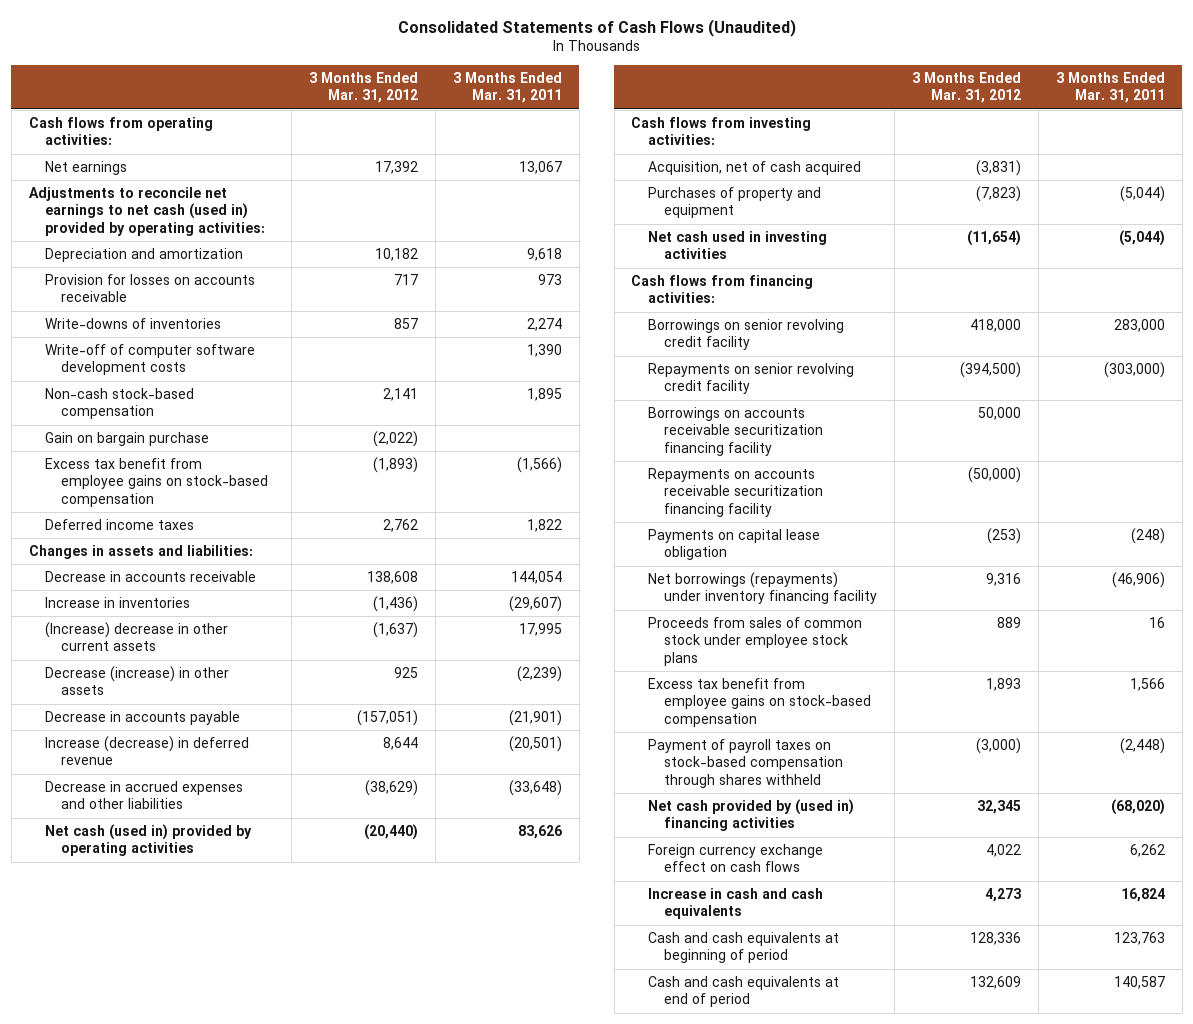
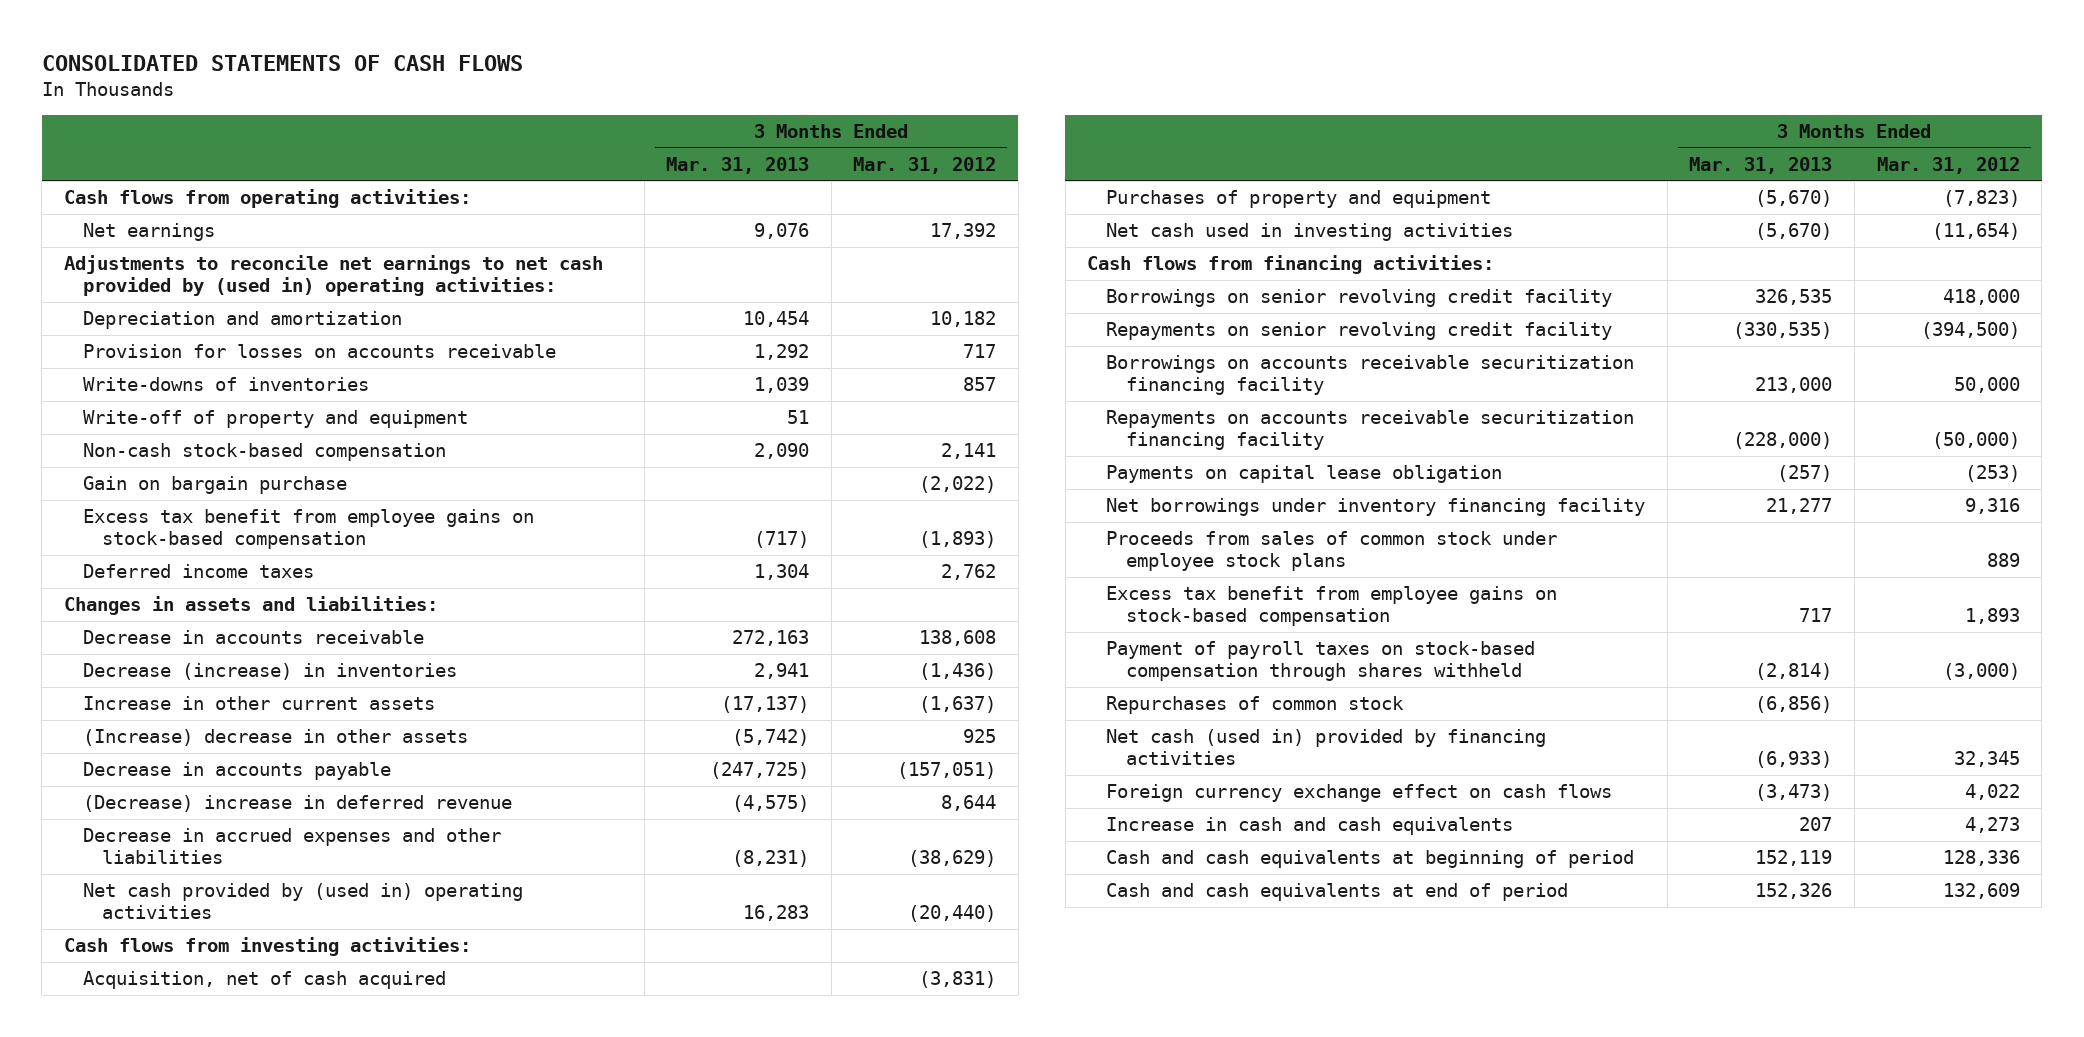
- Consolidated Statements of Cash Flows (Unaudited)
+ CONSOLIDATED STATEMENTS OF CASH FLOWS
- | 3 Months Ended Mar. 31, 2012 | 3 Months Ended Mar. 31, 2011
+ | 3 Months Ended Mar. 31, 2013 | 3 Months Ended Mar. 31, 2012
- Adjustments to reconcile net earnings to net cash (used in) provided by operating activities:
+ Adjustments to reconcile net earnings to net cash provided by (used in) operating activities:
- Write-off of computer software development costs | | 1,390
+ Write-off of property and equipment | 51 |
- Increase in inventories | (1,436) | (29,607)
- (Increase) decrease in other current assets | (1,637) | 17,995
- Decrease (increase) in other assets | 925 | (2,239)
+ Decrease (increase) in inventories | 2,941 | (1,436)
+ Increase in other current assets | (17,137) | (1,637)
+ (Increase) decrease in other assets | (5,742) | 925
- Increase (decrease) in deferred revenue | 8,644 | (20,501)
+ (Decrease) increase in deferred revenue | (4,575) | 8,644
- Net cash (used in) provided by operating activities | (20,440) | 83,626
+ Net cash provided by (used in) operating activities | 16,283 | (20,440)
- Net borrowings (repayments) under inventory financing facility | 9,316 | (46,906)
+ Net borrowings under inventory financing facility | 21,277 | 9,316
- Net cash provided by (used in) financing activities | 32,345 | (68,020)
+ Repurchases of common stock | (6,856) |
+ Net cash (used in) provided by financing activities | (6,933) | 32,345

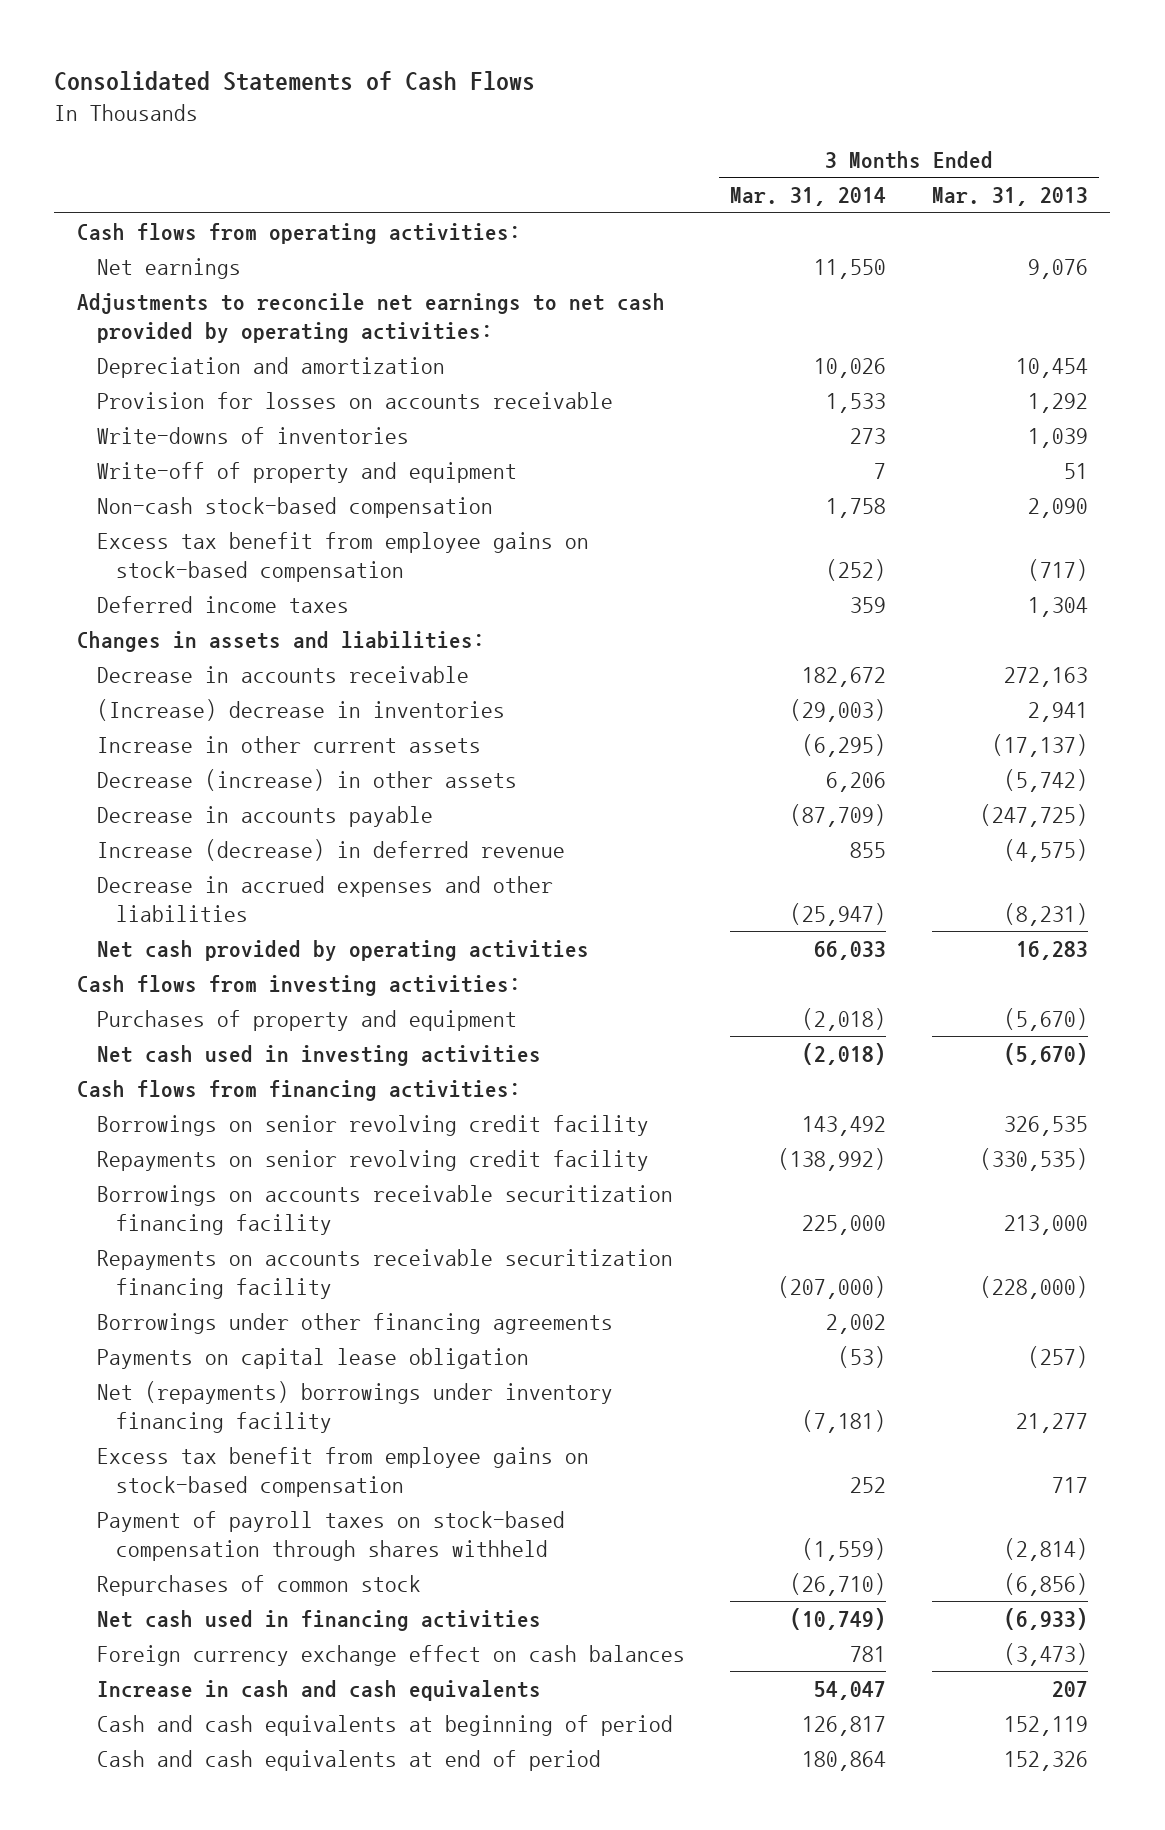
- CONSOLIDATED STATEMENTS OF CASH FLOWS
+ Consolidated Statements of Cash Flows
- | 3 Months Ended Mar. 31, 2013 | 3 Months Ended Mar. 31, 2012
+ | 3 Months Ended Mar. 31, 2014 | 3 Months Ended Mar. 31, 2013
- Adjustments to reconcile net earnings to net cash provided by (used in) operating activities:
+ Adjustments to reconcile net earnings to net cash provided by operating activities:
- Gain on bargain purchase | | (2,022)
- Decrease (increase) in inventories | 2,941 | (1,436)
+ (Increase) decrease in inventories | (29,003) | 2,941
- (Increase) decrease in other assets | (5,742) | 925
+ Decrease (increase) in other assets | 6,206 | (5,742)
- (Decrease) increase in deferred revenue | (4,575) | 8,644
+ Increase (decrease) in deferred revenue | 855 | (4,575)
- Net cash provided by (used in) operating activities | 16,283 | (20,440)
+ Net cash provided by operating activities | 66,033 | 16,283
- Acquisition, net of cash acquired | | (3,831)
+ Borrowings under other financing agreements | 2,002 |
- Net borrowings under inventory financing facility | 21,277 | 9,316
- Proceeds from sales of common stock under employee stock plans | | 889
+ Net (repayments) borrowings under inventory financing facility | (7,181) | 21,277
- Net cash (used in) provided by financing activities | (6,933) | 32,345
- Foreign currency exchange effect on cash flows | (3,473) | 4,022
+ Net cash used in financing activities | (10,749) | (6,933)
+ Foreign currency exchange effect on cash balances | 781 | (3,473)

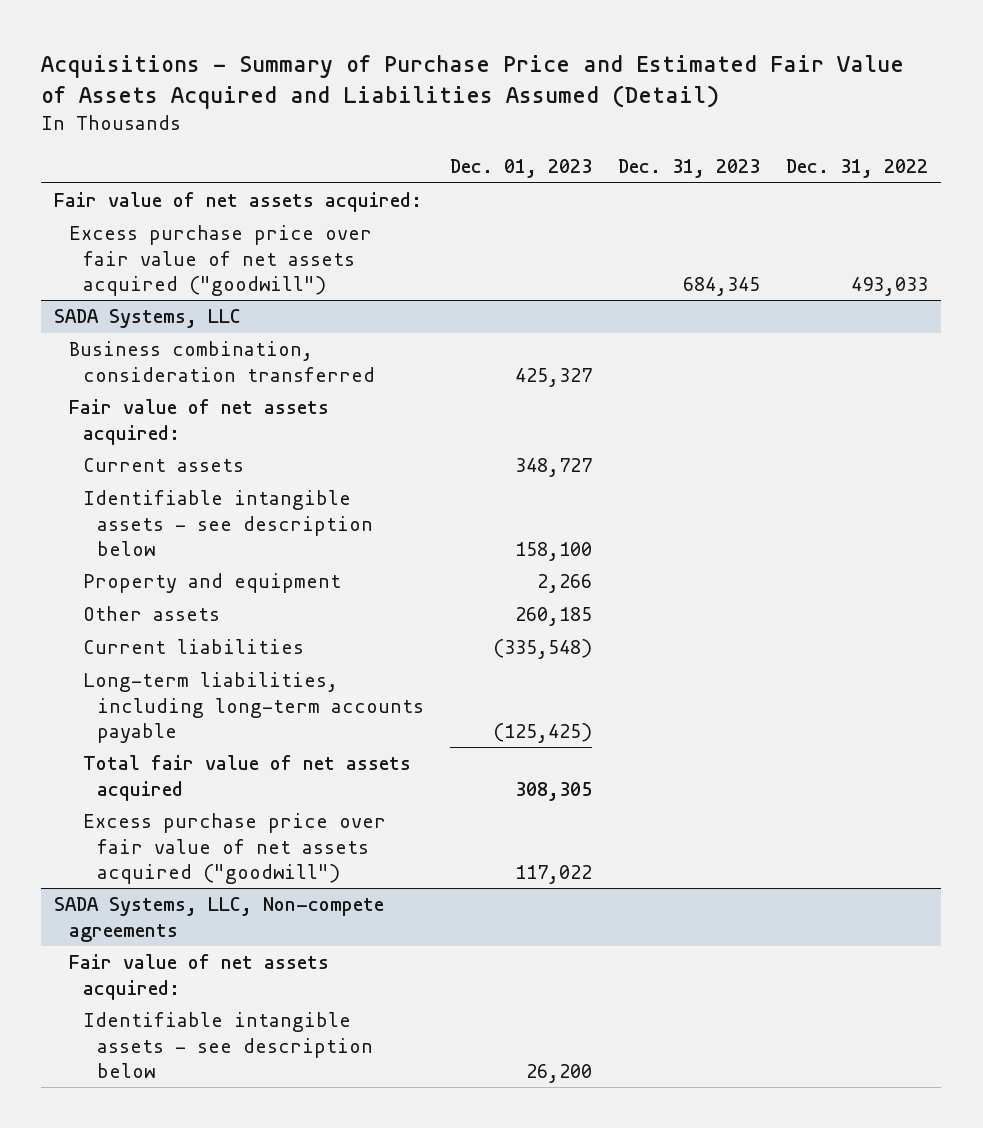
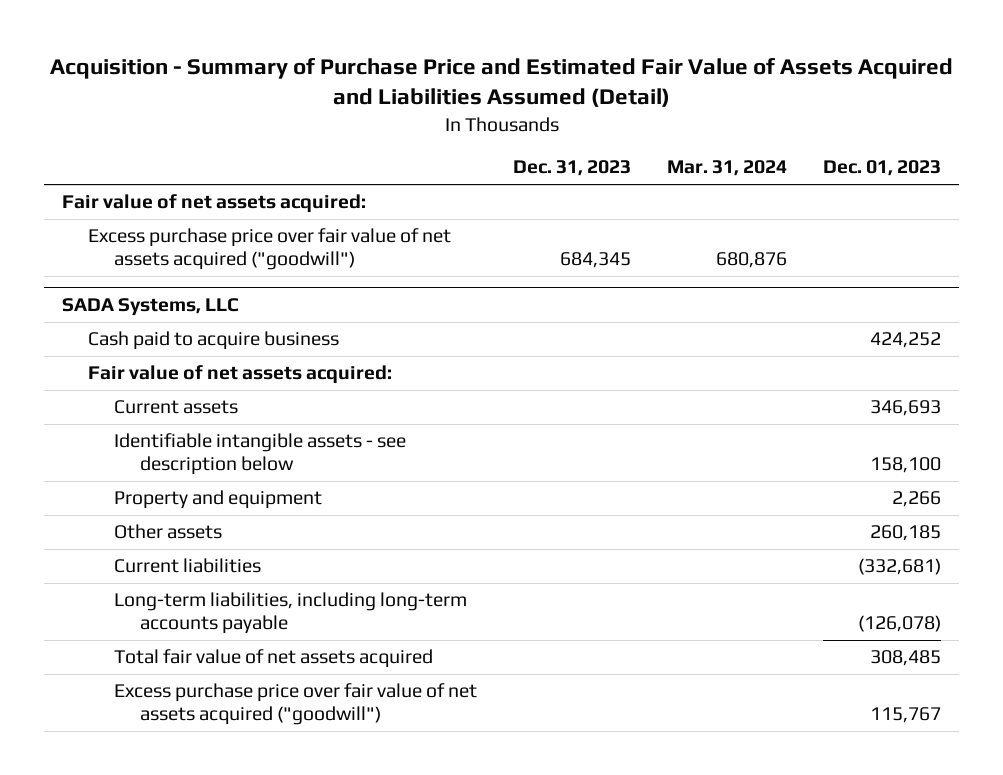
- Acquisitions - Summary of Purchase Price and Estimated Fair Value of Assets Acquired and Liabilities Assumed (Detail)
+ Acquisition - Summary of Purchase Price and Estimated Fair Value of Assets Acquired and Liabilities Assumed (Detail)
- | Dec. 01, 2023 | Dec. 31, 2023 | Dec. 31, 2022
+ | Dec. 31, 2023 | Mar. 31, 2024 | Dec. 01, 2023
@ SADA Systems, LLC
- Business combination, consideration transferred | 425,327 | |
+ Cash paid to acquire business | | | 424,252
- Current assets | 348,727 | |
+ Current assets | | | 346,693
- Current liabilities | (335,548) | |
- Long-term liabilities, including long-term accounts payable | (125,425) | |
- Total fair value of net assets acquired | 308,305 | |
- Excess purchase price over fair value of net assets acquired ("goodwill") | 117,022 | |
- SADA Systems, LLC, Non-compete agreements
- Fair value of net assets acquired:
- Identifiable intangible assets - see description below | 26,200 | |
@ SADA Systems, LLC
+ Current liabilities | | | (332,681)
+ Long-term liabilities, including long-term accounts payable | | | (126,078)
+ Total fair value of net assets acquired | | | 308,485
+ Excess purchase price over fair value of net assets acquired ("goodwill") | | | 115,767

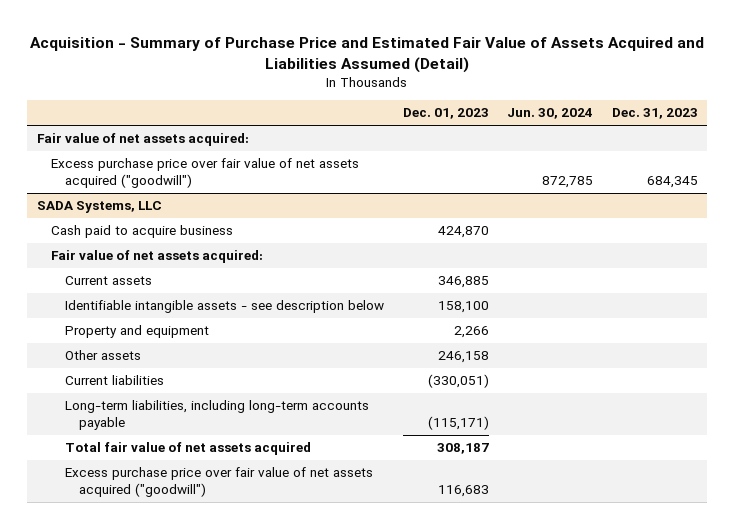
- | Dec. 31, 2023 | Mar. 31, 2024 | Dec. 01, 2023
+ | Dec. 01, 2023 | Jun. 30, 2024 | Dec. 31, 2023
@ SADA Systems, LLC
- Cash paid to acquire business | | | 424,252
+ Cash paid to acquire business | 424,870 | |
- Current assets | | | 346,693
+ Current assets | 346,885 | |
- Other assets | | | 260,185
- Current liabilities | | | (332,681)
- Long-term liabilities, including long-term accounts payable | | | (126,078)
- Total fair value of net assets acquired | | | 308,485
- Excess purchase price over fair value of net assets acquired ("goodwill") | | | 115,767
+ Other assets | 246,158 | |
+ Current liabilities | (330,051) | |
+ Long-term liabilities, including long-term accounts payable | (115,171) | |
+ Total fair value of net assets acquired | 308,187 | |
+ Excess purchase price over fair value of net assets acquired ("goodwill") | 116,683 | |

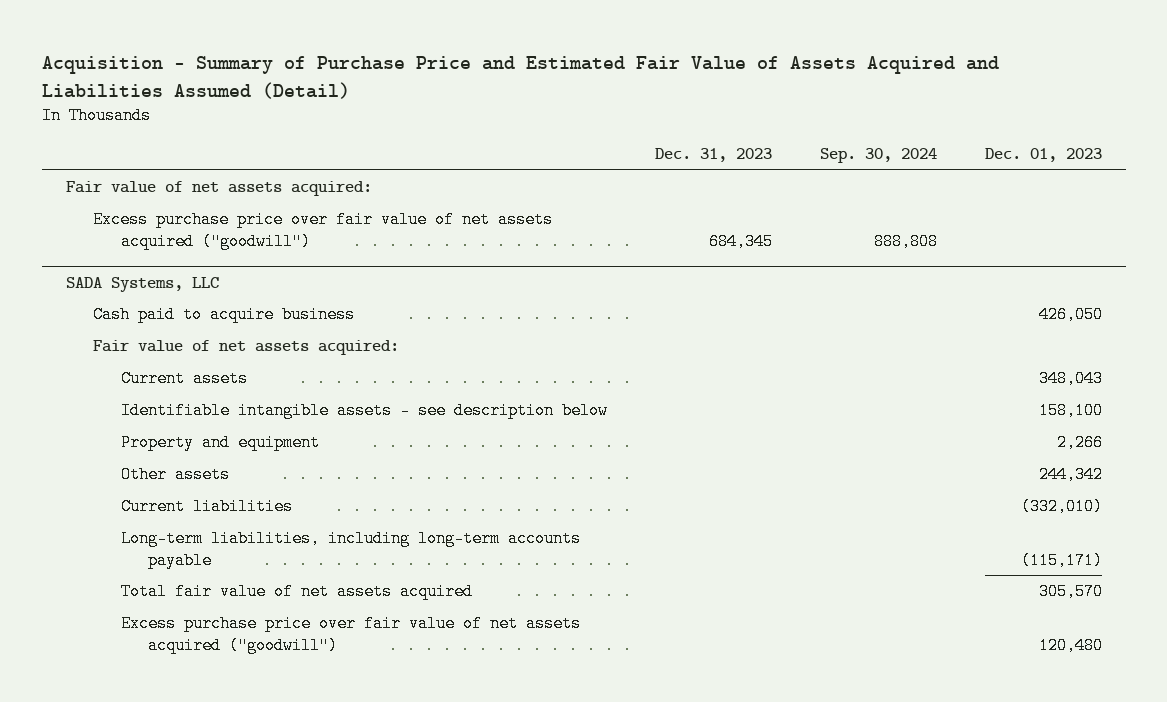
- | Dec. 01, 2023 | Jun. 30, 2024 | Dec. 31, 2023
+ | Dec. 31, 2023 | Sep. 30, 2024 | Dec. 01, 2023
@ SADA Systems, LLC
- Cash paid to acquire business | 424,870 | |
+ Cash paid to acquire business | | | 426,050
- Current assets | 346,885 | |
+ Current assets | | | 348,043
- Other assets | 246,158 | |
- Current liabilities | (330,051) | |
+ Other assets | | | 244,342
+ Current liabilities | | | (332,010)
- Total fair value of net assets acquired | 308,187 | |
- Excess purchase price over fair value of net assets acquired ("goodwill") | 116,683 | |
+ Total fair value of net assets acquired | | | 305,570
+ Excess purchase price over fair value of net assets acquired ("goodwill") | | | 120,480

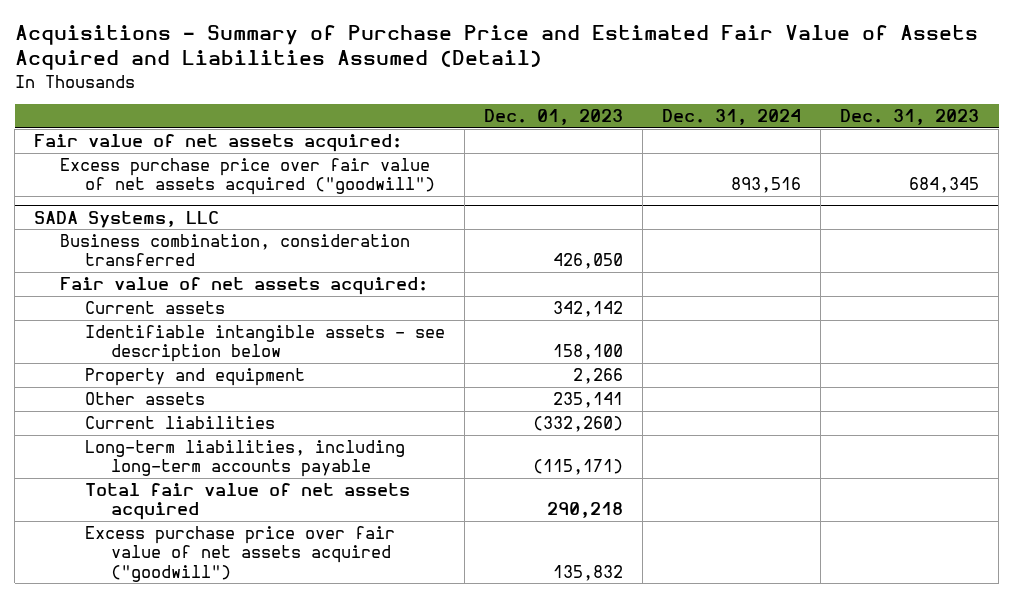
- Acquisition - Summary of Purchase Price and Estimated Fair Value of Assets Acquired and Liabilities Assumed (Detail)
+ Acquisitions - Summary of Purchase Price and Estimated Fair Value of Assets Acquired and Liabilities Assumed (Detail)
- | Dec. 31, 2023 | Sep. 30, 2024 | Dec. 01, 2023
+ | Dec. 01, 2023 | Dec. 31, 2024 | Dec. 31, 2023
@ SADA Systems, LLC
- Cash paid to acquire business | | | 426,050
+ Business combination, consideration transferred | 426,050 | |
- Current assets | | | 348,043
+ Current assets | 342,142 | |
- Other assets | | | 244,342
- Current liabilities | | | (332,010)
+ Other assets | 235,141 | |
+ Current liabilities | (332,260) | |
- Total fair value of net assets acquired | | | 305,570
- Excess purchase price over fair value of net assets acquired ("goodwill") | | | 120,480
+ Total fair value of net assets acquired | 290,218 | |
+ Excess purchase price over fair value of net assets acquired ("goodwill") | 135,832 | |

